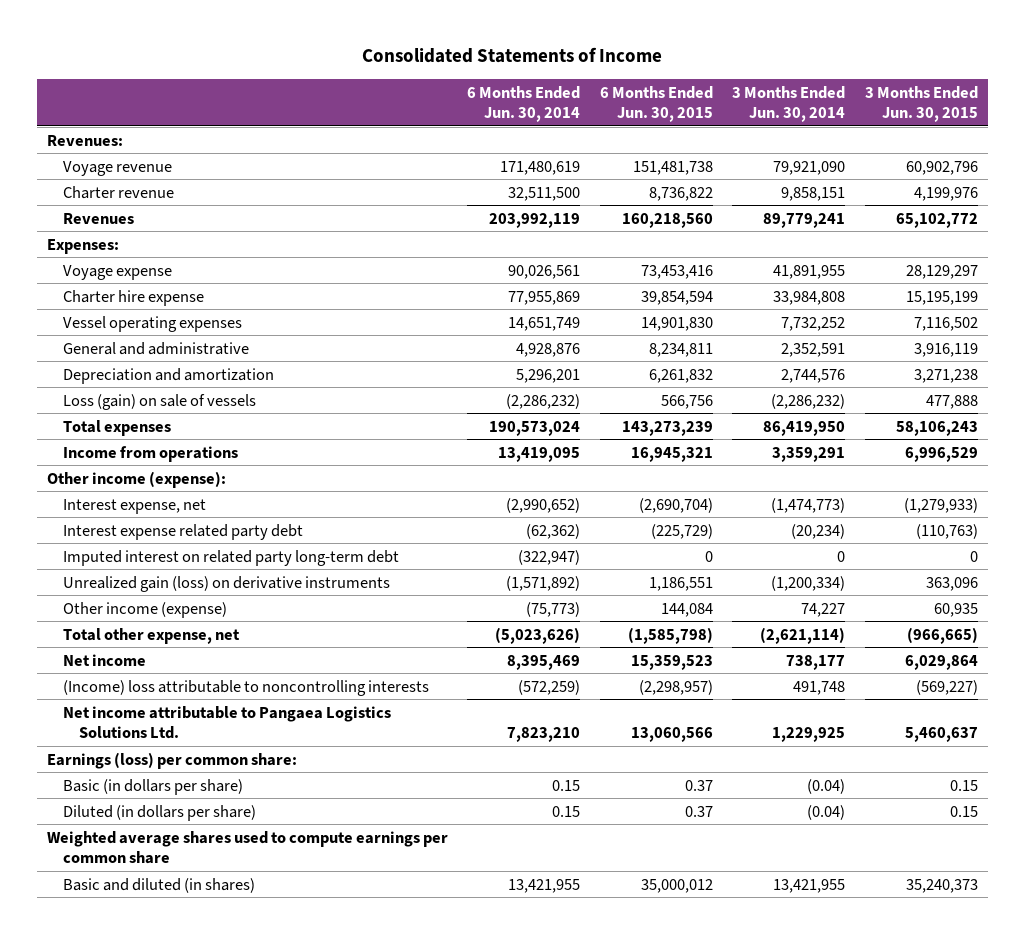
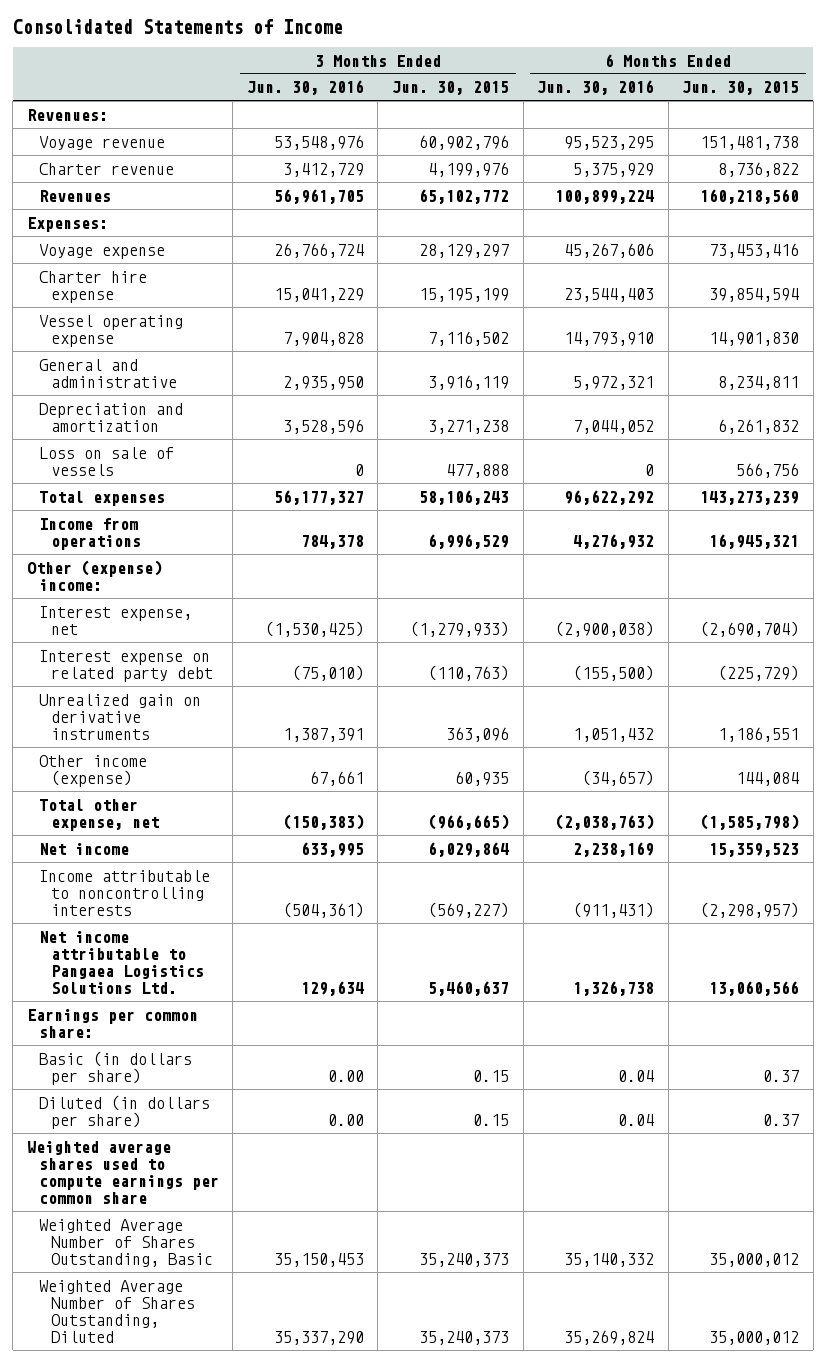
- | 6 Months Ended Jun. 30, 2014 | 6 Months Ended Jun. 30, 2015 | 3 Months Ended Jun. 30, 2014 | 3 Months Ended Jun. 30, 2015
+ | 3 Months Ended Jun. 30, 2016 | 3 Months Ended Jun. 30, 2015 | 6 Months Ended Jun. 30, 2016 | 6 Months Ended Jun. 30, 2015
- Vessel operating expenses | 14,651,749 | 14,901,830 | 7,732,252 | 7,116,502
+ Vessel operating expense | 7,904,828 | 7,116,502 | 14,793,910 | 14,901,830
- Loss (gain) on sale of vessels | (2,286,232) | 566,756 | (2,286,232) | 477,888
+ Loss on sale of vessels | 0 | 477,888 | 0 | 566,756
- Other income (expense):
+ Other (expense) income:
- Interest expense related party debt | (62,362) | (225,729) | (20,234) | (110,763)
- Imputed interest on related party long-term debt | (322,947) | 0 | 0 | 0
- Unrealized gain (loss) on derivative instruments | (1,571,892) | 1,186,551 | (1,200,334) | 363,096
+ Interest expense on related party debt | (75,010) | (110,763) | (155,500) | (225,729)
+ Unrealized gain on derivative instruments | 1,387,391 | 363,096 | 1,051,432 | 1,186,551
- (Income) loss attributable to noncontrolling interests | (572,259) | (2,298,957) | 491,748 | (569,227)
+ Income attributable to noncontrolling interests | (504,361) | (569,227) | (911,431) | (2,298,957)
- Earnings (loss) per common share:
+ Earnings per common share:
- Basic and diluted (in shares) | 13,421,955 | 35,000,012 | 13,421,955 | 35,240,373
+ Weighted Average Number of Shares Outstanding, Basic | 35,150,453 | 35,240,373 | 35,140,332 | 35,000,012
+ Weighted Average Number of Shares Outstanding, Diluted | 35,337,290 | 35,240,373 | 35,269,824 | 35,000,012

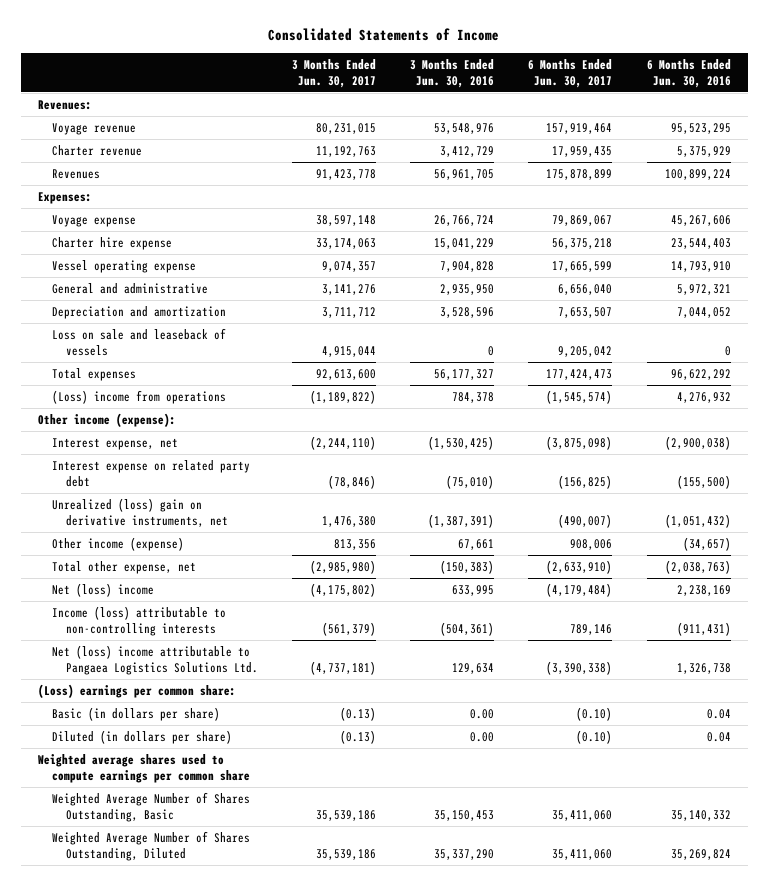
- | 3 Months Ended Jun. 30, 2016 | 3 Months Ended Jun. 30, 2015 | 6 Months Ended Jun. 30, 2016 | 6 Months Ended Jun. 30, 2015
+ | 3 Months Ended Jun. 30, 2017 | 3 Months Ended Jun. 30, 2016 | 6 Months Ended Jun. 30, 2017 | 6 Months Ended Jun. 30, 2016
- Loss on sale of vessels | 0 | 477,888 | 0 | 566,756
+ Loss on sale and leaseback of vessels | 4,915,044 | 0 | 9,205,042 | 0
- Income from operations | 784,378 | 6,996,529 | 4,276,932 | 16,945,321
- Other (expense) income:
+ (Loss) income from operations | (1,189,822) | 784,378 | (1,545,574) | 4,276,932
+ Other income (expense):
- Unrealized gain on derivative instruments | 1,387,391 | 363,096 | 1,051,432 | 1,186,551
+ Unrealized (loss) gain on derivative instruments, net | 1,476,380 | (1,387,391) | (490,007) | (1,051,432)
- Net income | 633,995 | 6,029,864 | 2,238,169 | 15,359,523
- Income attributable to noncontrolling interests | (504,361) | (569,227) | (911,431) | (2,298,957)
- Net income attributable to Pangaea Logistics Solutions Ltd. | 129,634 | 5,460,637 | 1,326,738 | 13,060,566
- Earnings per common share:
+ Net (loss) income | (4,175,802) | 633,995 | (4,179,484) | 2,238,169
+ Income (loss) attributable to non-controlling interests | (561,379) | (504,361) | 789,146 | (911,431)
+ Net (loss) income attributable to Pangaea Logistics Solutions Ltd. | (4,737,181) | 129,634 | (3,390,338) | 1,326,738
+ (Loss) earnings per common share:

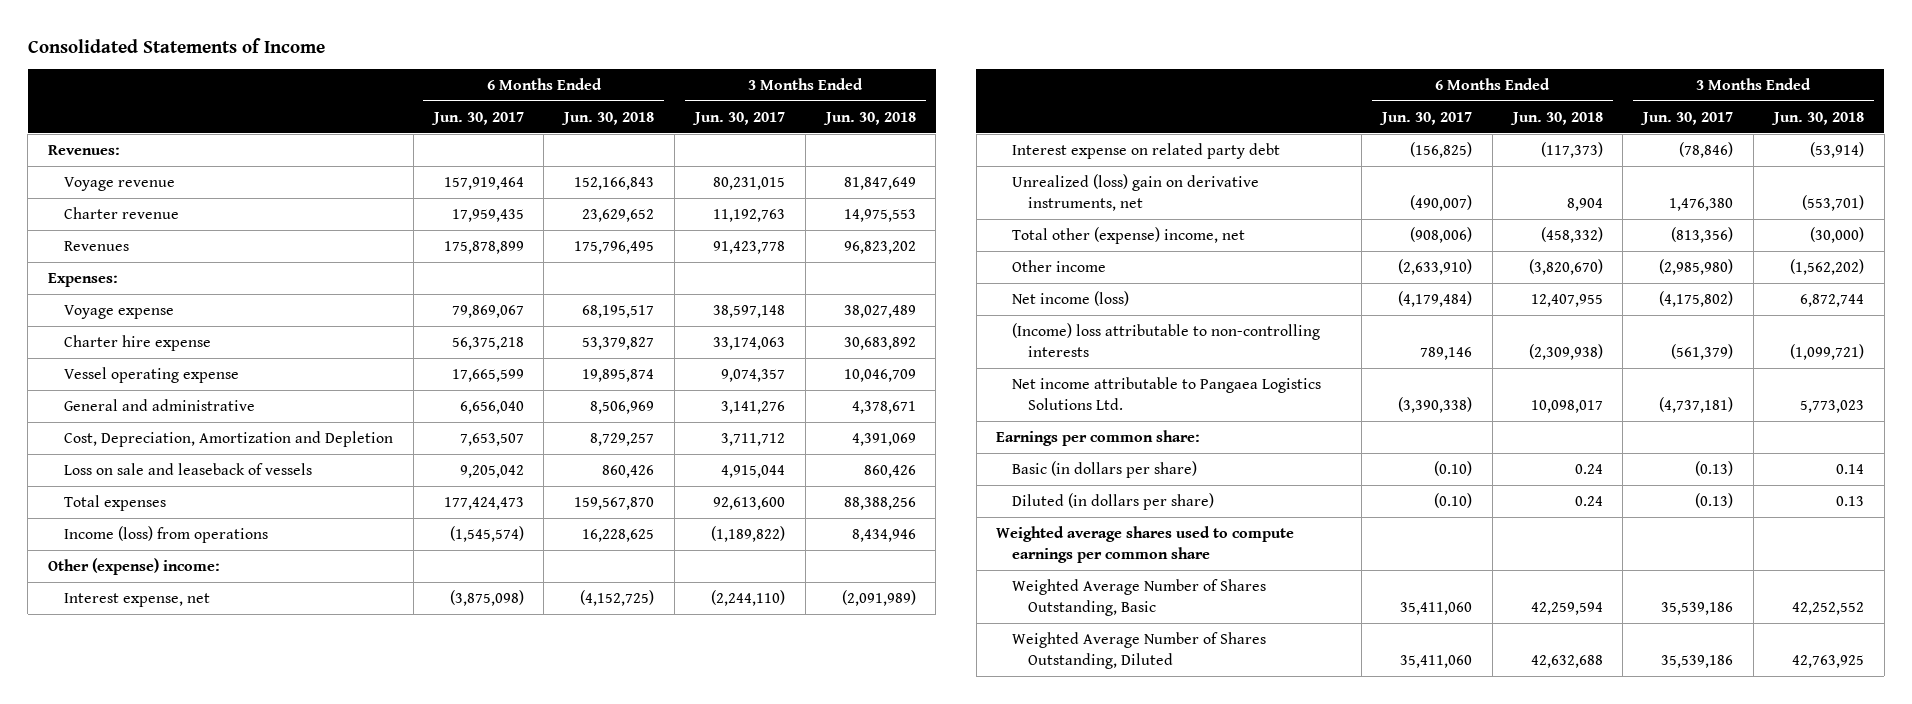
- | 3 Months Ended Jun. 30, 2017 | 3 Months Ended Jun. 30, 2016 | 6 Months Ended Jun. 30, 2017 | 6 Months Ended Jun. 30, 2016
+ | 6 Months Ended Jun. 30, 2017 | 6 Months Ended Jun. 30, 2018 | 3 Months Ended Jun. 30, 2017 | 3 Months Ended Jun. 30, 2018
- Depreciation and amortization | 3,711,712 | 3,528,596 | 7,653,507 | 7,044,052
+ Cost, Depreciation, Amortization and Depletion | 7,653,507 | 8,729,257 | 3,711,712 | 4,391,069
- (Loss) income from operations | (1,189,822) | 784,378 | (1,545,574) | 4,276,932
- Other income (expense):
+ Income (loss) from operations | (1,545,574) | 16,228,625 | (1,189,822) | 8,434,946
+ Other (expense) income:
- Other income (expense) | 813,356 | 67,661 | 908,006 | (34,657)
- Total other expense, net | (2,985,980) | (150,383) | (2,633,910) | (2,038,763)
- Net (loss) income | (4,175,802) | 633,995 | (4,179,484) | 2,238,169
- Income (loss) attributable to non-controlling interests | (561,379) | (504,361) | 789,146 | (911,431)
- Net (loss) income attributable to Pangaea Logistics Solutions Ltd. | (4,737,181) | 129,634 | (3,390,338) | 1,326,738
- (Loss) earnings per common share:
+ Total other (expense) income, net | (908,006) | (458,332) | (813,356) | (30,000)
+ Other income | (2,633,910) | (3,820,670) | (2,985,980) | (1,562,202)
+ Net income (loss) | (4,179,484) | 12,407,955 | (4,175,802) | 6,872,744
+ (Income) loss attributable to non-controlling interests | 789,146 | (2,309,938) | (561,379) | (1,099,721)
+ Net income attributable to Pangaea Logistics Solutions Ltd. | (3,390,338) | 10,098,017 | (4,737,181) | 5,773,023
+ Earnings per common share:

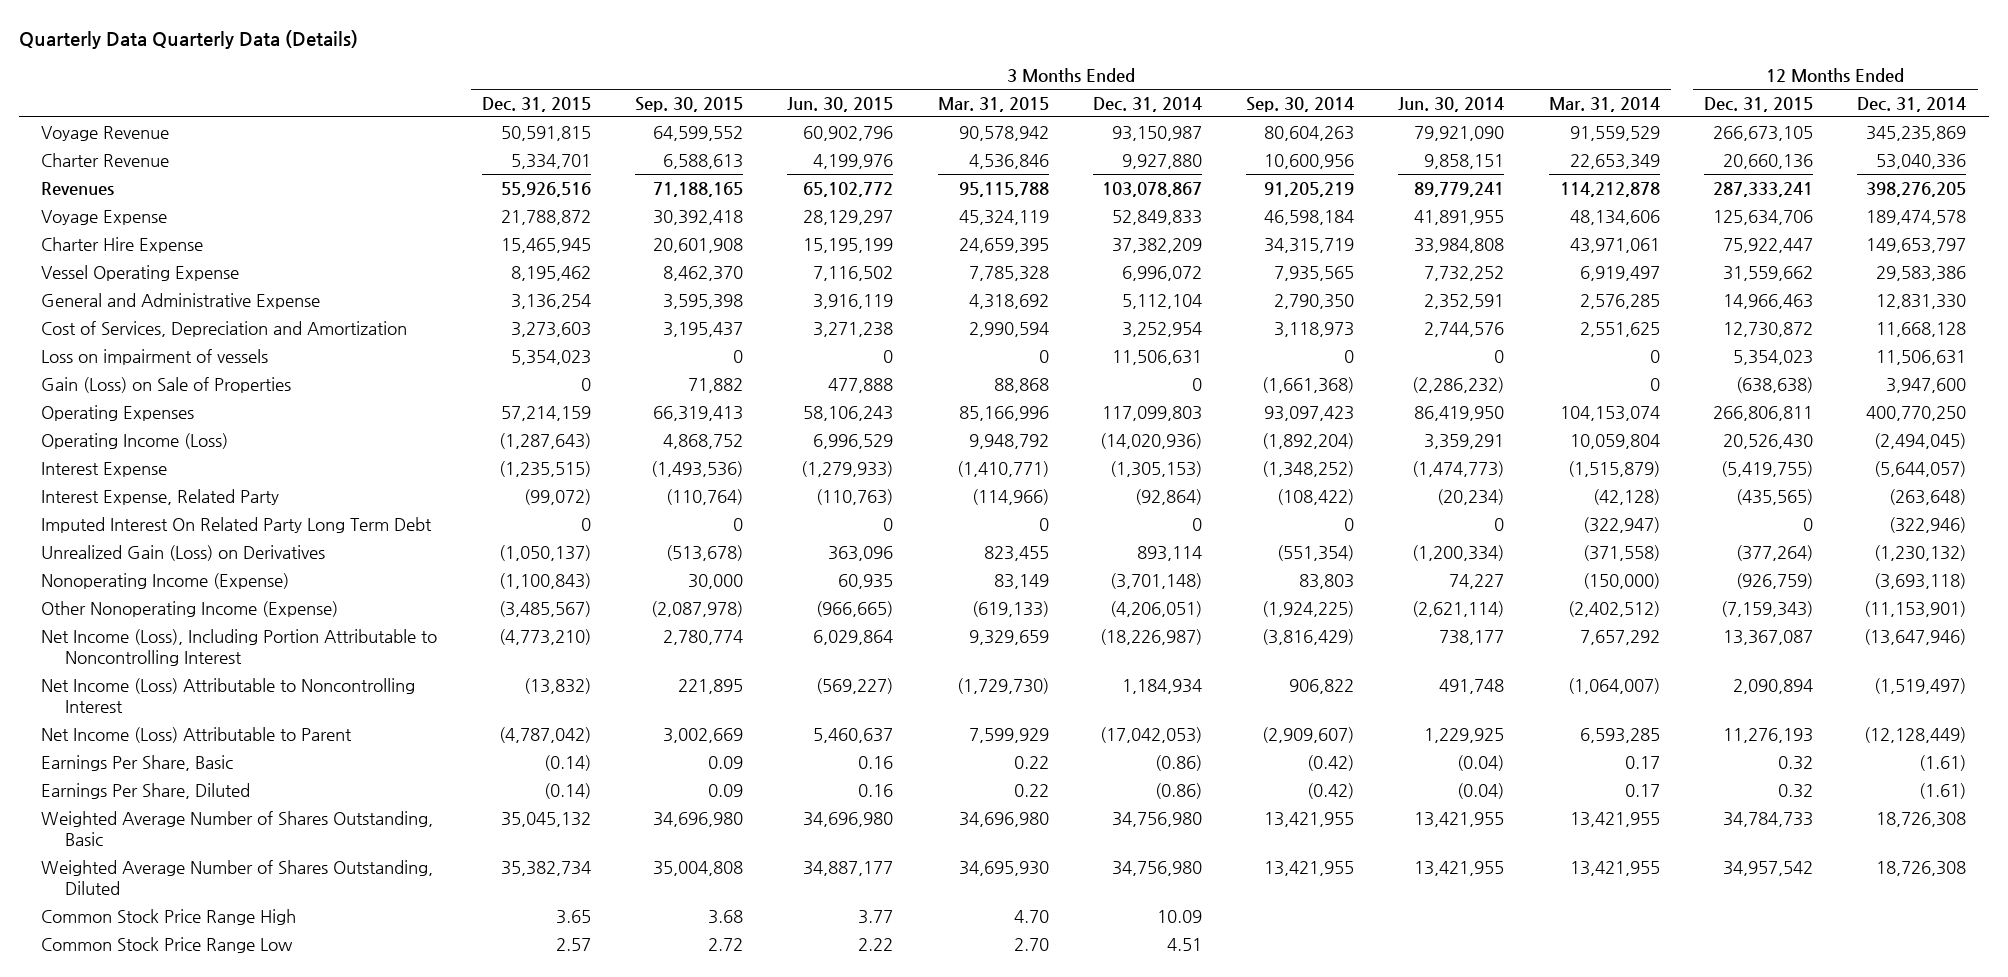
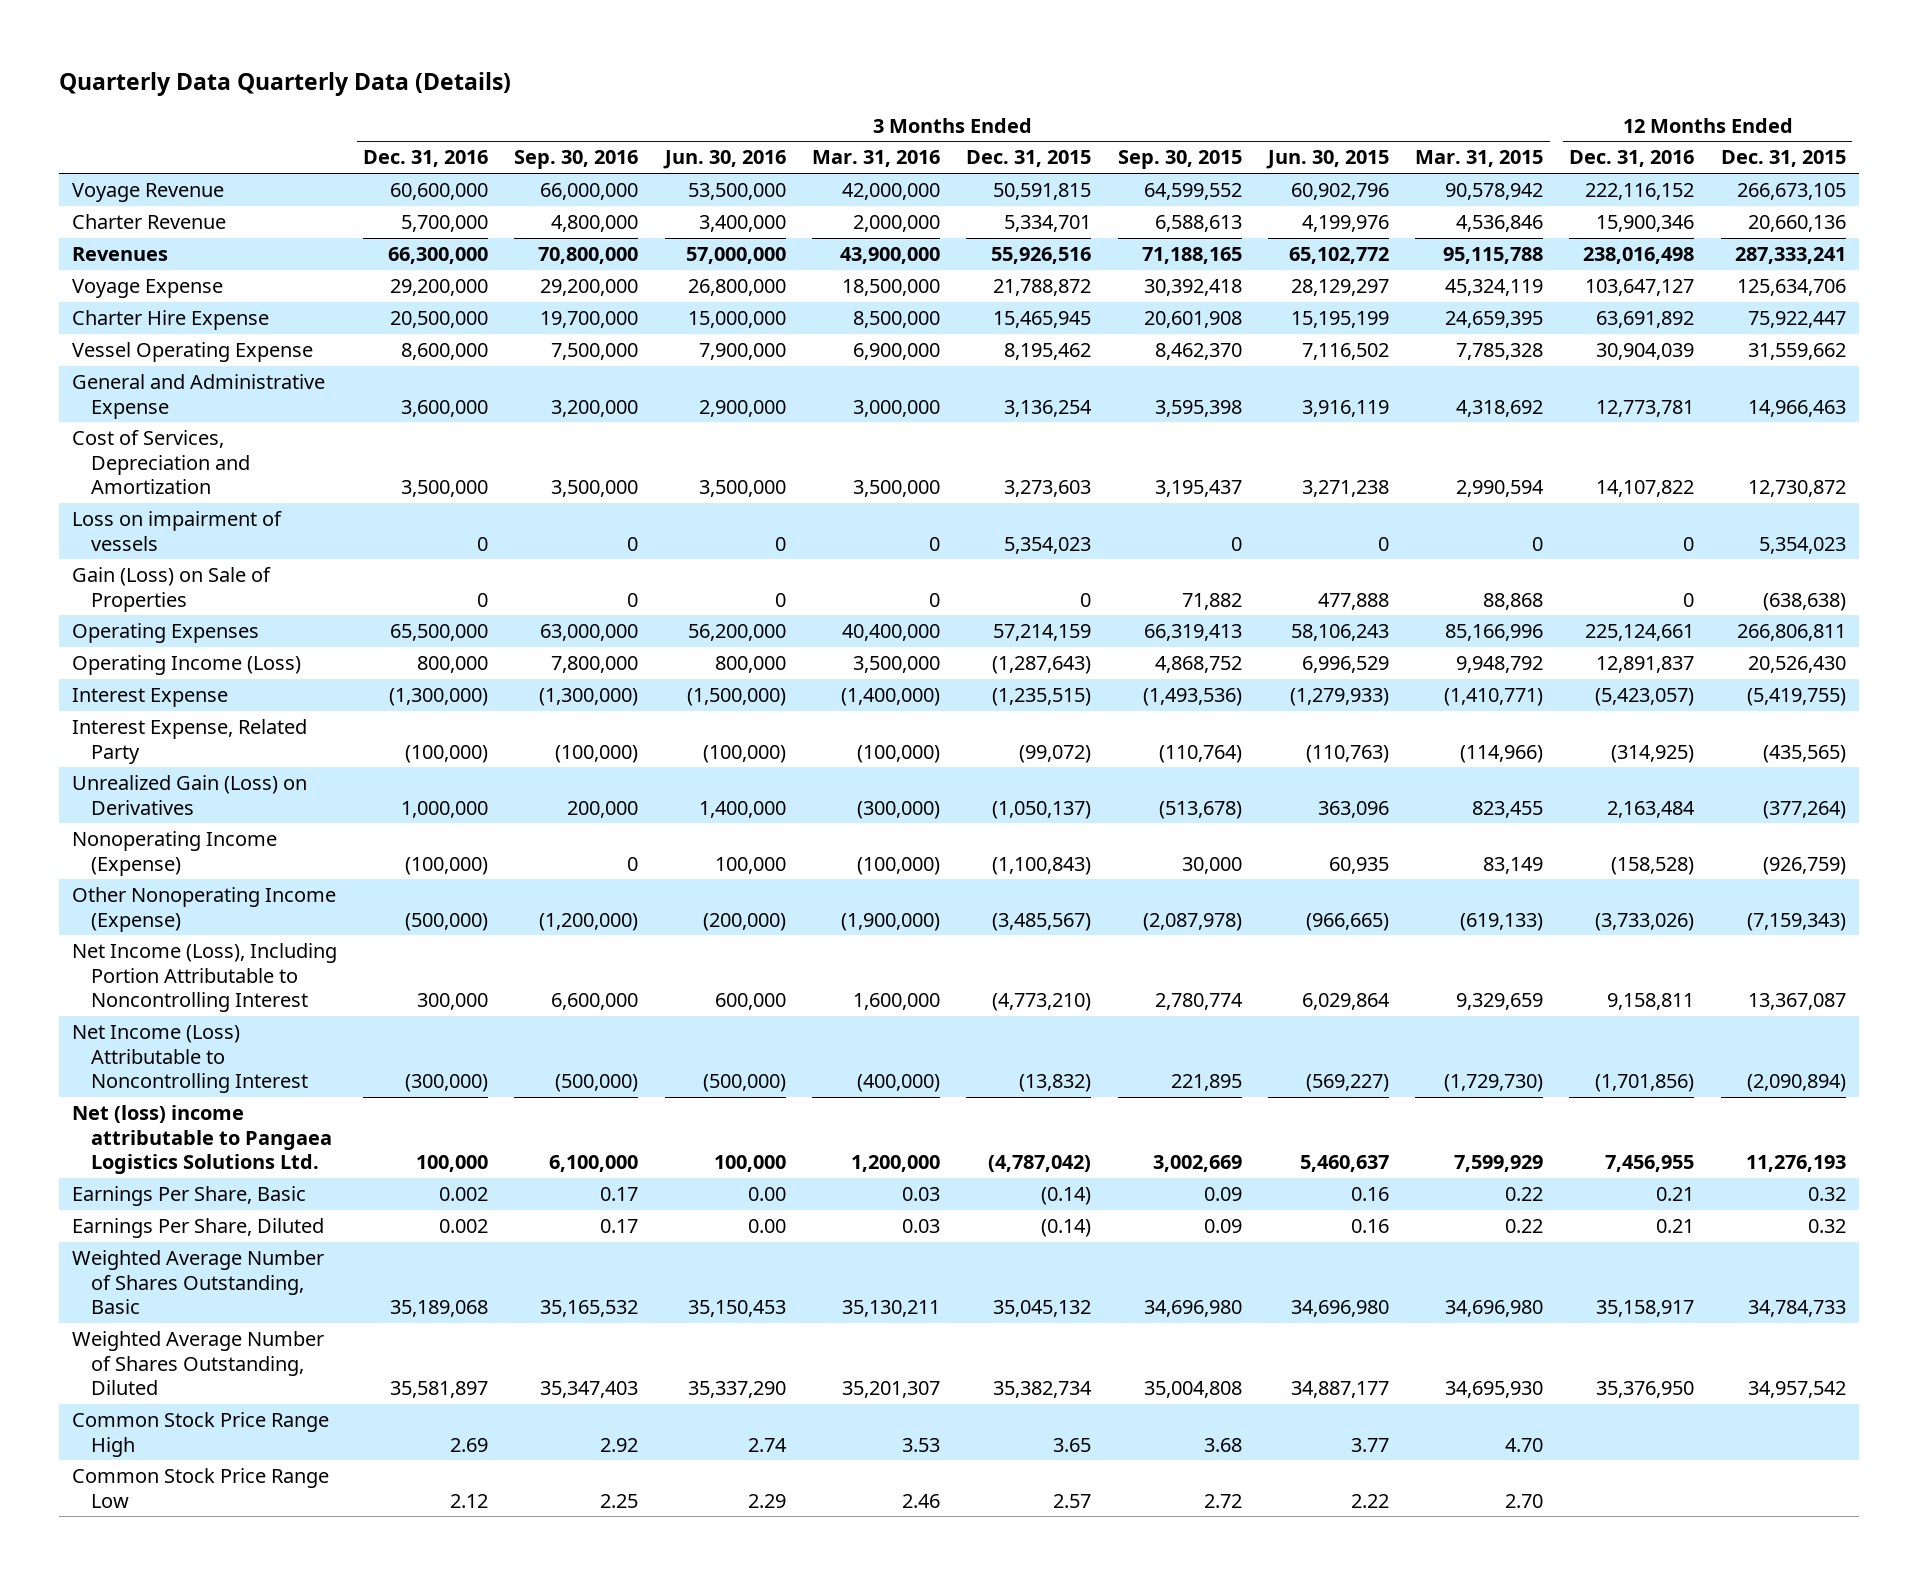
- | 3 Months Ended Dec. 31, 2015 | 3 Months Ended Sep. 30, 2015 | 3 Months Ended Jun. 30, 2015 | 3 Months Ended Mar. 31, 2015 | 3 Months Ended Dec. 31, 2014 | 3 Months Ended Sep. 30, 2014 | 3 Months Ended Jun. 30, 2014 | 3 Months Ended Mar. 31, 2014 | 12 Months Ended Dec. 31, 2015 | 12 Months Ended Dec. 31, 2014
+ | 3 Months Ended Dec. 31, 2016 | 3 Months Ended Sep. 30, 2016 | 3 Months Ended Jun. 30, 2016 | 3 Months Ended Mar. 31, 2016 | 3 Months Ended Dec. 31, 2015 | 3 Months Ended Sep. 30, 2015 | 3 Months Ended Jun. 30, 2015 | 3 Months Ended Mar. 31, 2015 | 12 Months Ended Dec. 31, 2016 | 12 Months Ended Dec. 31, 2015
- Imputed Interest On Related Party Long Term Debt | 0 | 0 | 0 | 0 | 0 | 0 | 0 | (322,947) | 0 | (322,946)
- Net Income (Loss) Attributable to Noncontrolling Interest | (13,832) | 221,895 | (569,227) | (1,729,730) | 1,184,934 | 906,822 | 491,748 | (1,064,007) | 2,090,894 | (1,519,497)
- Net Income (Loss) Attributable to Parent | (4,787,042) | 3,002,669 | 5,460,637 | 7,599,929 | (17,042,053) | (2,909,607) | 1,229,925 | 6,593,285 | 11,276,193 | (12,128,449)
+ Net Income (Loss) Attributable to Noncontrolling Interest | (300,000) | (500,000) | (500,000) | (400,000) | (13,832) | 221,895 | (569,227) | (1,729,730) | (1,701,856) | (2,090,894)
+ Net (loss) income attributable to Pangaea Logistics Solutions Ltd. | 100,000 | 6,100,000 | 100,000 | 1,200,000 | (4,787,042) | 3,002,669 | 5,460,637 | 7,599,929 | 7,456,955 | 11,276,193

